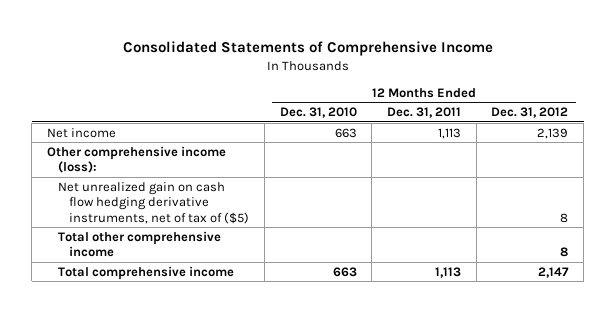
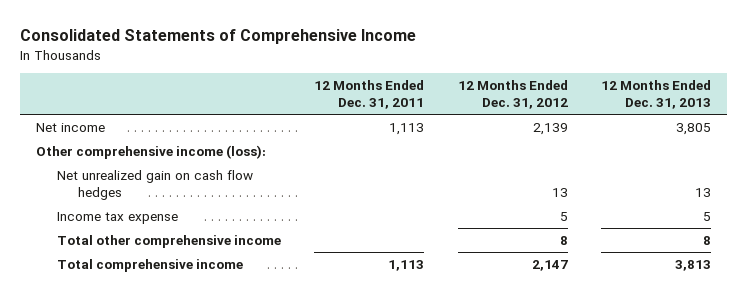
- | 12 Months Ended Dec. 31, 2010 | 12 Months Ended Dec. 31, 2011 | 12 Months Ended Dec. 31, 2012
+ | 12 Months Ended Dec. 31, 2011 | 12 Months Ended Dec. 31, 2012 | 12 Months Ended Dec. 31, 2013
- Net unrealized gain on cash flow hedging derivative instruments, net of tax of ($5) | | | 8
+ Net unrealized gain on cash flow hedges | | 13 | 13
+ Income tax expense | | 5 | 5

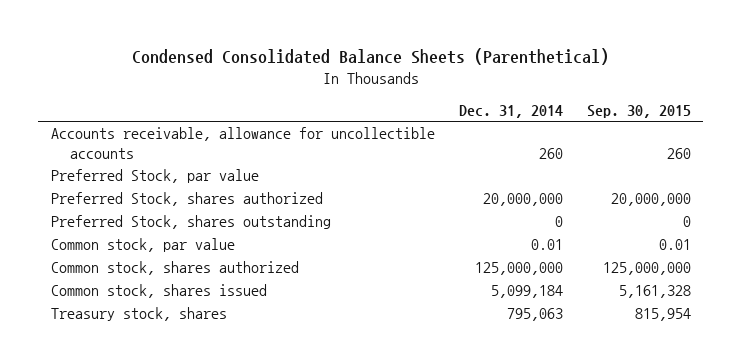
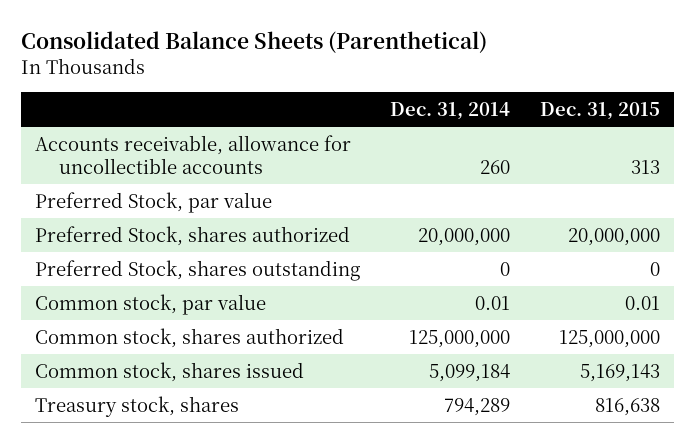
- Condensed Consolidated Balance Sheets (Parenthetical)
+ Consolidated Balance Sheets (Parenthetical)
- | Dec. 31, 2014 | Sep. 30, 2015
+ | Dec. 31, 2014 | Dec. 31, 2015
- Treasury stock, shares | 795,063 | 815,954
+ Treasury stock, shares | 794,289 | 816,638

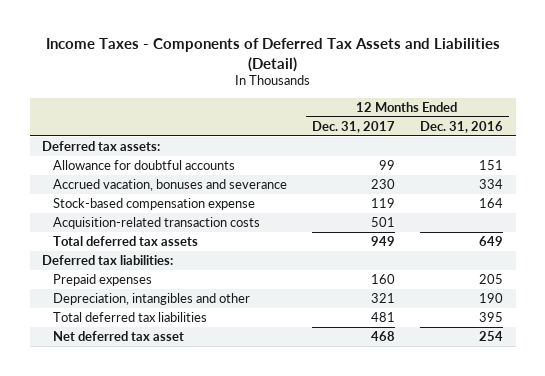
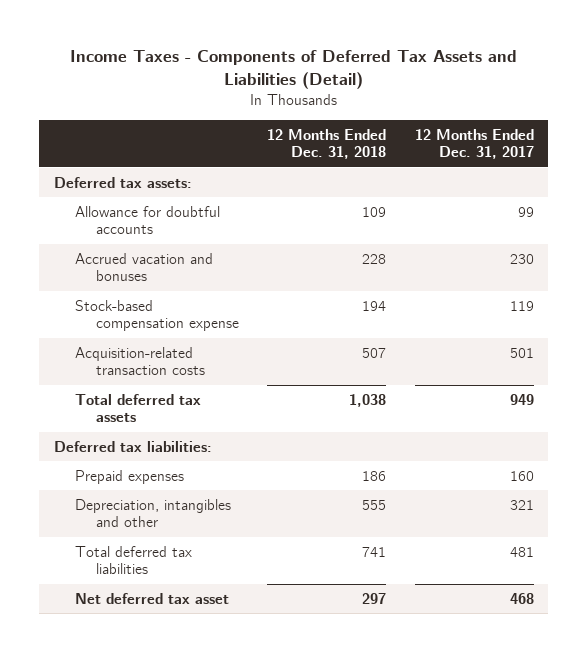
- | 12 Months Ended Dec. 31, 2017 | 12 Months Ended Dec. 31, 2016
+ | 12 Months Ended Dec. 31, 2018 | 12 Months Ended Dec. 31, 2017
- Accrued vacation, bonuses and severance | 230 | 334
+ Accrued vacation and bonuses | 228 | 230

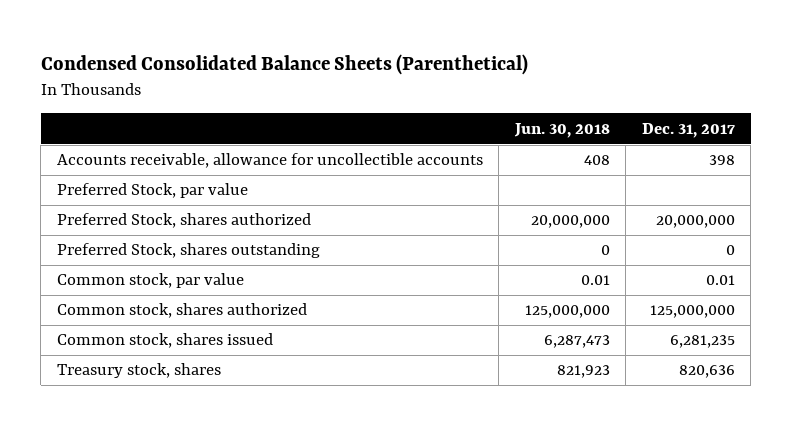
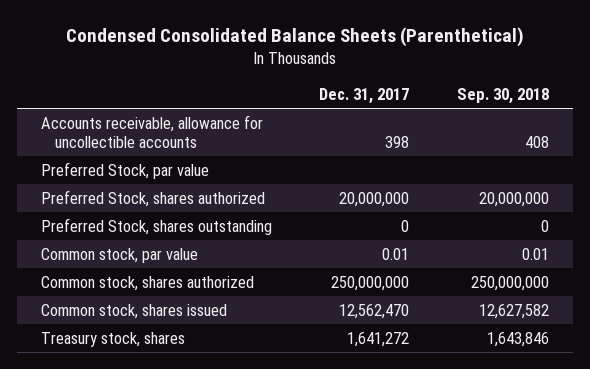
- | Jun. 30, 2018 | Dec. 31, 2017
+ | Dec. 31, 2017 | Sep. 30, 2018
- Common stock, shares authorized | 125,000,000 | 125,000,000
- Common stock, shares issued | 6,287,473 | 6,281,235
- Treasury stock, shares | 821,923 | 820,636
+ Common stock, shares authorized | 250,000,000 | 250,000,000
+ Common stock, shares issued | 12,562,470 | 12,627,582
+ Treasury stock, shares | 1,641,272 | 1,643,846

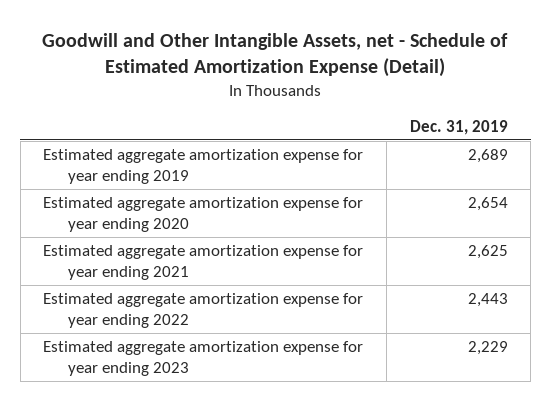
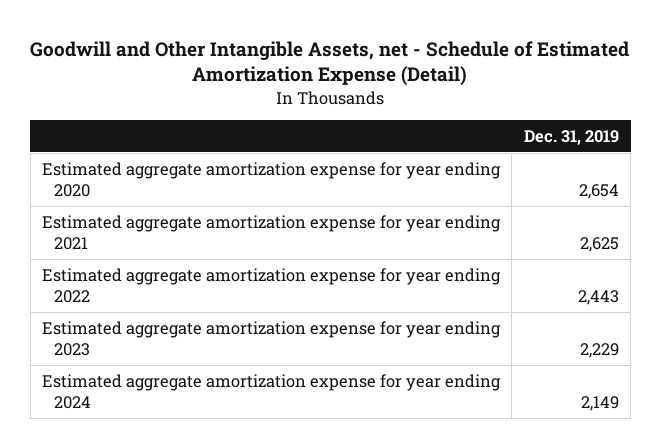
- Estimated aggregate amortization expense for year ending 2019 | 2,689
+ Estimated aggregate amortization expense for year ending 2024 | 2,149

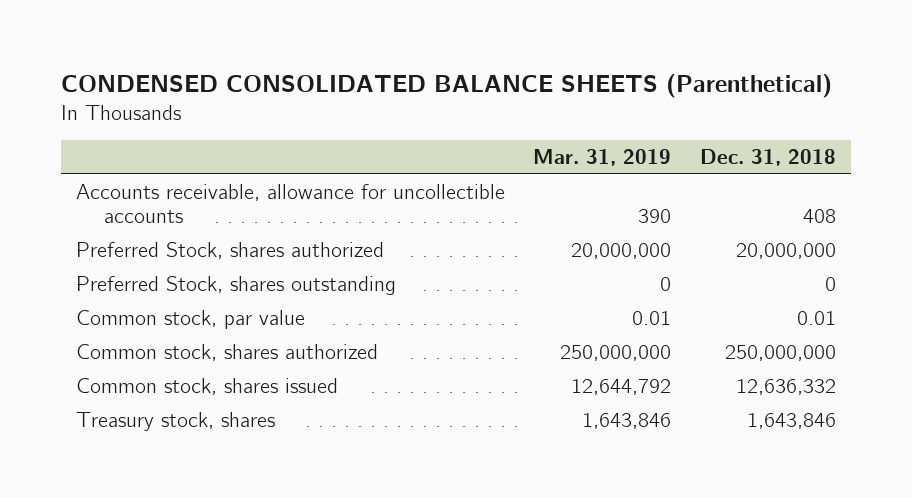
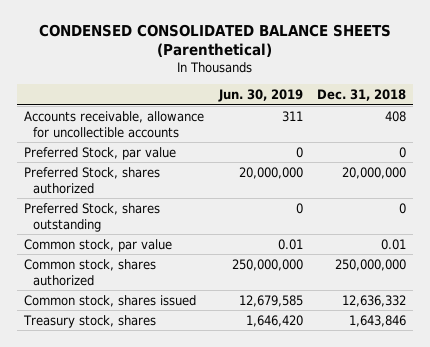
- | Mar. 31, 2019 | Dec. 31, 2018
+ | Jun. 30, 2019 | Dec. 31, 2018
+ Preferred Stock, par value | 0 | 0

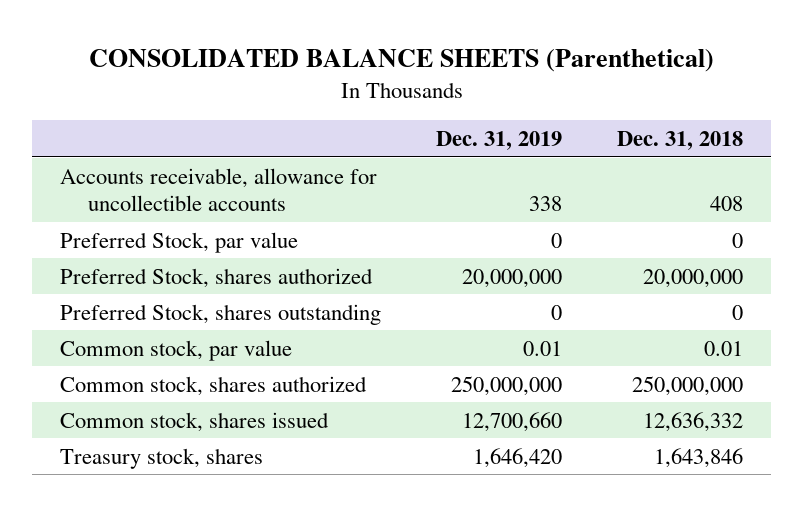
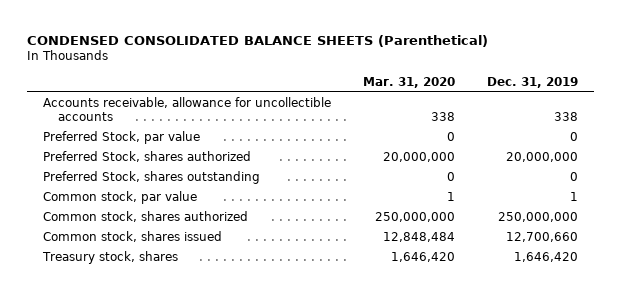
- CONSOLIDATED BALANCE SHEETS (Parenthetical)
+ CONDENSED CONSOLIDATED BALANCE SHEETS (Parenthetical)
- | Dec. 31, 2019 | Dec. 31, 2018
+ | Mar. 31, 2020 | Dec. 31, 2019
- Common stock, par value | 0.01 | 0.01
+ Common stock, par value | 1 | 1

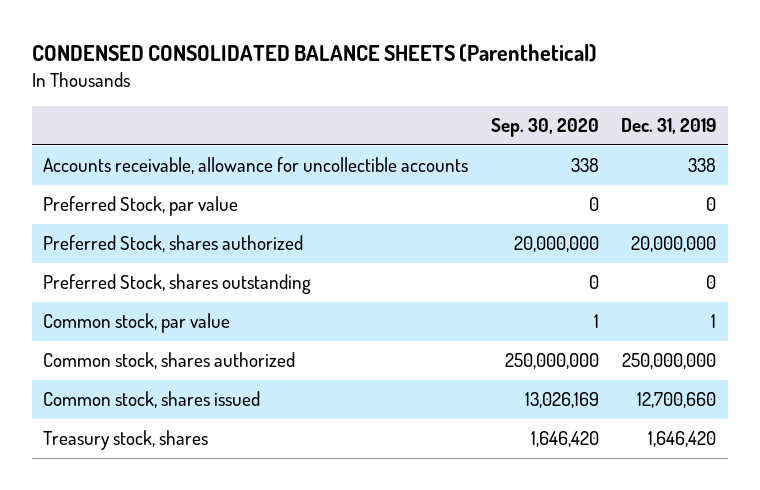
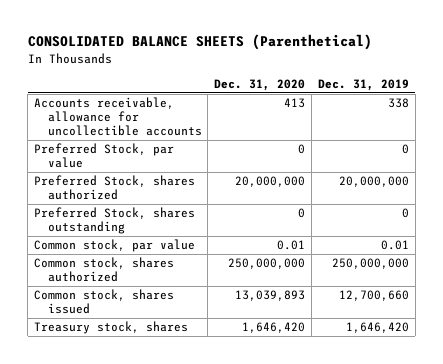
- CONDENSED CONSOLIDATED BALANCE SHEETS (Parenthetical)
+ CONSOLIDATED BALANCE SHEETS (Parenthetical)
- | Sep. 30, 2020 | Dec. 31, 2019
+ | Dec. 31, 2020 | Dec. 31, 2019
- Common stock, par value | 1 | 1
+ Common stock, par value | 0.01 | 0.01

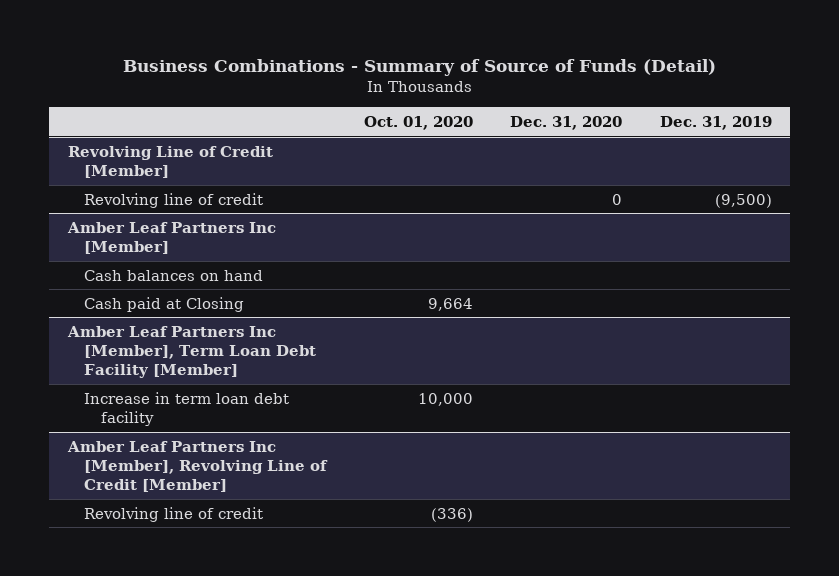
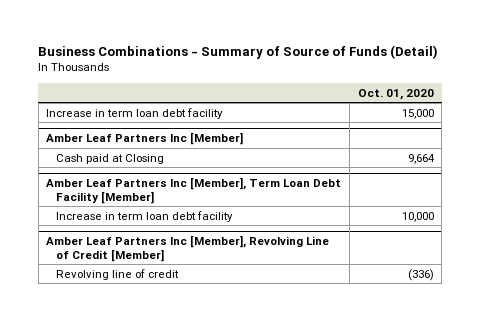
- | Oct. 01, 2020 | Dec. 31, 2020 | Dec. 31, 2019
+ | Oct. 01, 2020
- Revolving Line of Credit [Member]
- Revolving line of credit | | 0 | (9,500)
+ Increase in term loan debt facility | 15,000
@ Amber Leaf Partners Inc [Member]
- Cash balances on hand

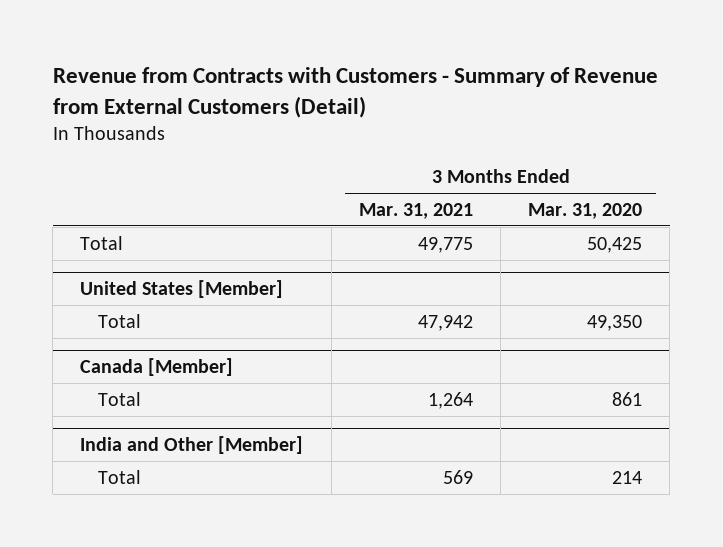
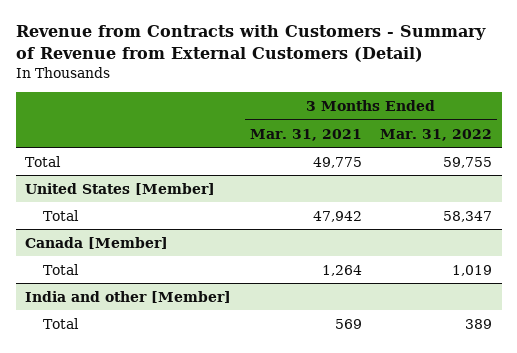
- | 3 Months Ended Mar. 31, 2021 | 3 Months Ended Mar. 31, 2020
+ | 3 Months Ended Mar. 31, 2021 | 3 Months Ended Mar. 31, 2022
- India and Other [Member]
+ India and other [Member]

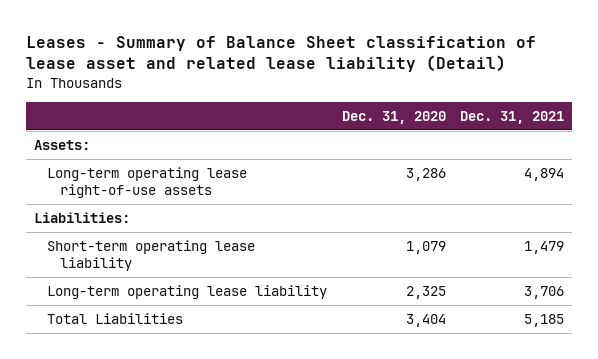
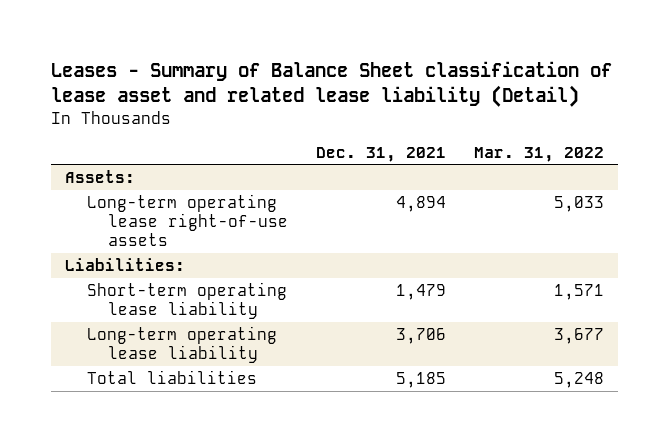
- | Dec. 31, 2020 | Dec. 31, 2021
+ | Dec. 31, 2021 | Mar. 31, 2022
- Total Liabilities | 3,404 | 5,185
+ Total liabilities | 5,185 | 5,248

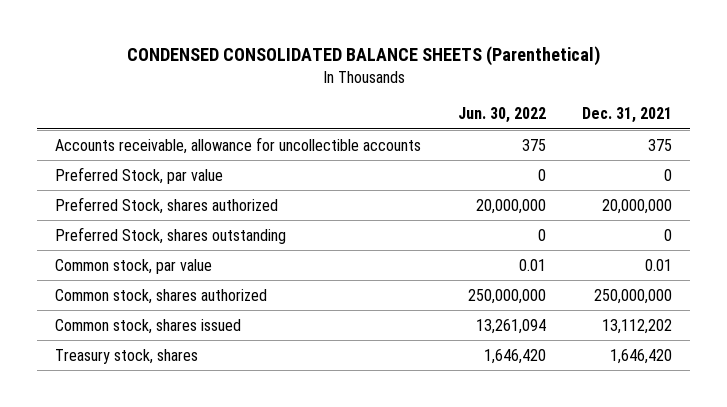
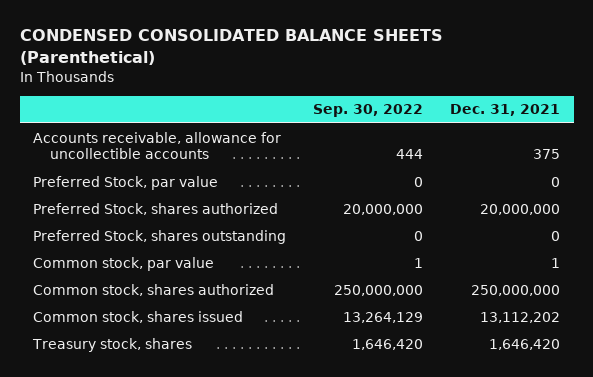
- | Jun. 30, 2022 | Dec. 31, 2021
+ | Sep. 30, 2022 | Dec. 31, 2021
- Common stock, par value | 0.01 | 0.01
+ Common stock, par value | 1 | 1

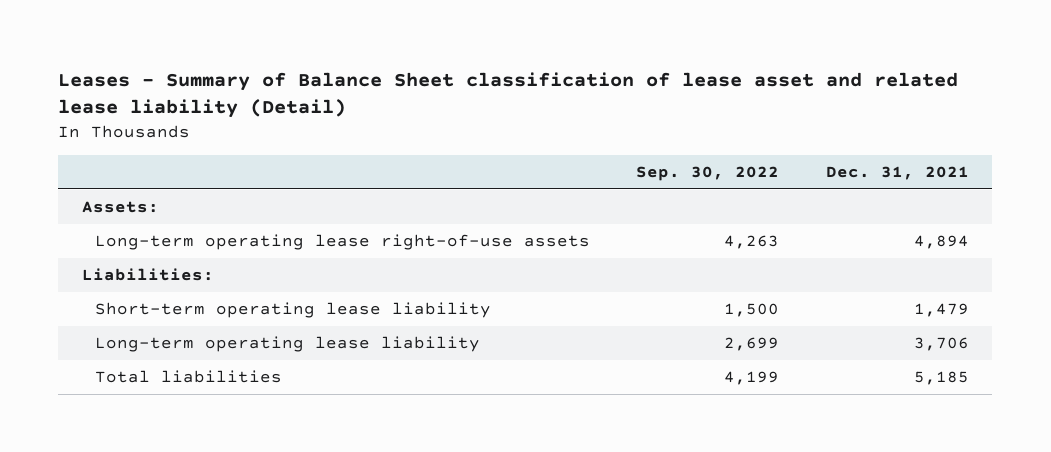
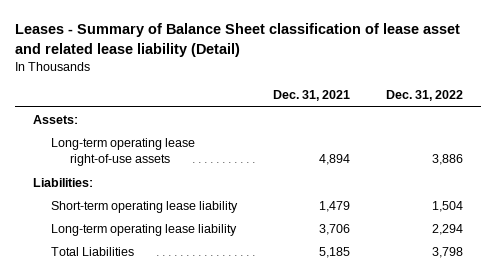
- | Sep. 30, 2022 | Dec. 31, 2021
+ | Dec. 31, 2021 | Dec. 31, 2022
- Total liabilities | 4,199 | 5,185
+ Total Liabilities | 5,185 | 3,798

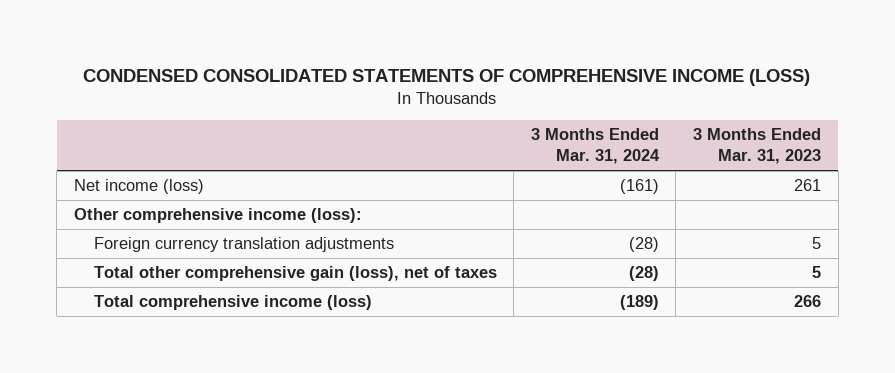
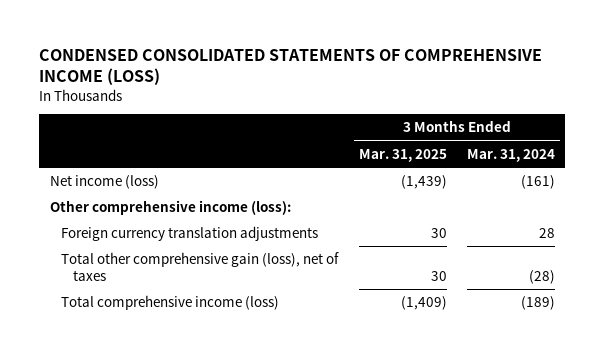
- | 3 Months Ended Mar. 31, 2024 | 3 Months Ended Mar. 31, 2023
+ | 3 Months Ended Mar. 31, 2025 | 3 Months Ended Mar. 31, 2024
- Foreign currency translation adjustments | (28) | 5
+ Foreign currency translation adjustments | 30 | 28

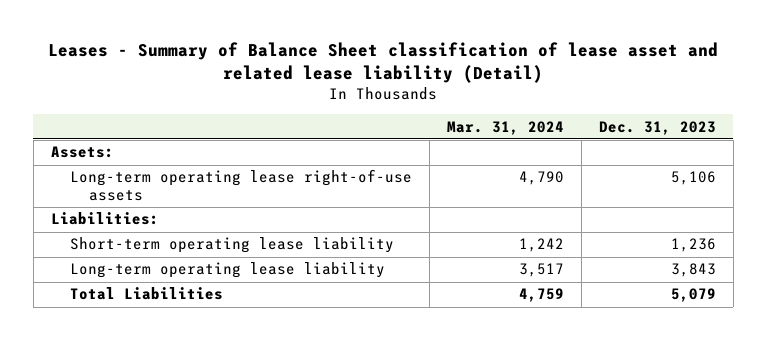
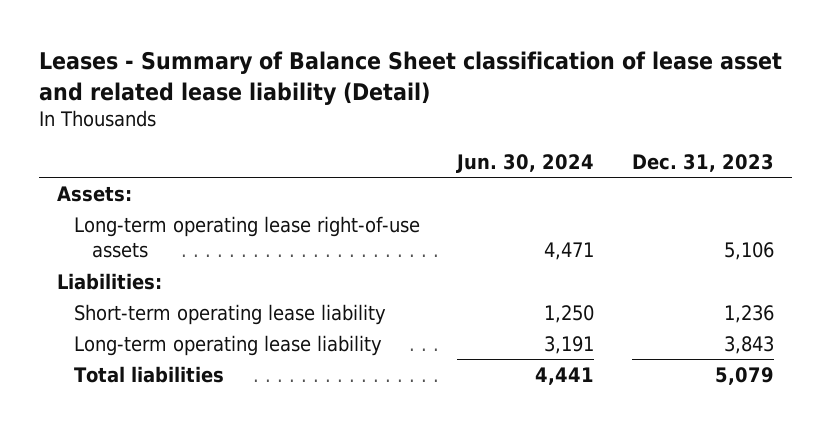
- | Mar. 31, 2024 | Dec. 31, 2023
+ | Jun. 30, 2024 | Dec. 31, 2023
- Total Liabilities | 4,759 | 5,079
+ Total liabilities | 4,441 | 5,079

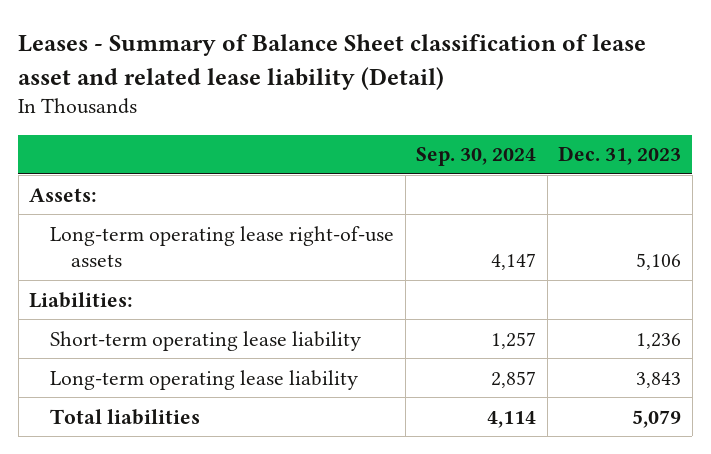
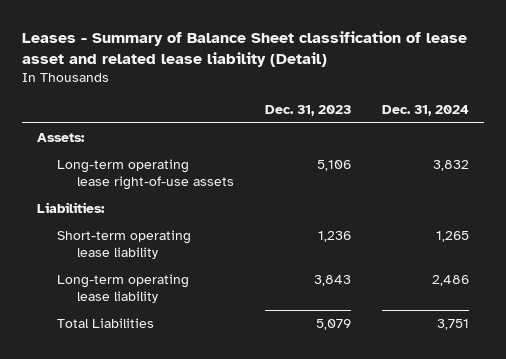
- | Sep. 30, 2024 | Dec. 31, 2023
+ | Dec. 31, 2023 | Dec. 31, 2024
- Total liabilities | 4,114 | 5,079
+ Total Liabilities | 5,079 | 3,751

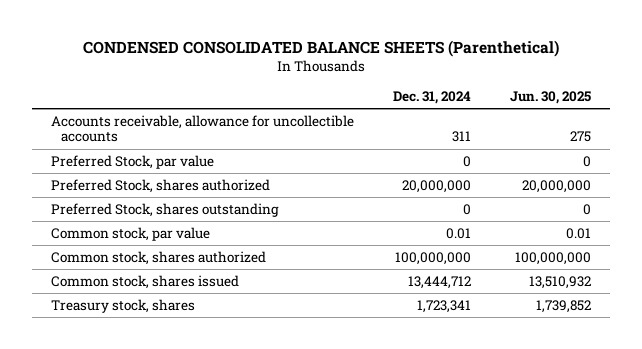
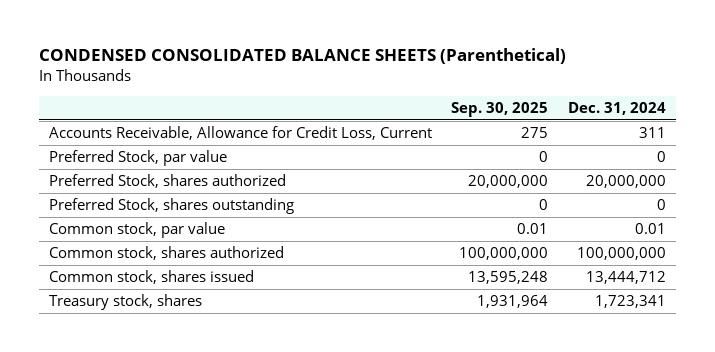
- | Dec. 31, 2024 | Jun. 30, 2025
+ | Sep. 30, 2025 | Dec. 31, 2024
- Accounts receivable, allowance for uncollectible accounts | 311 | 275
+ Accounts Receivable, Allowance for Credit Loss, Current | 275 | 311

